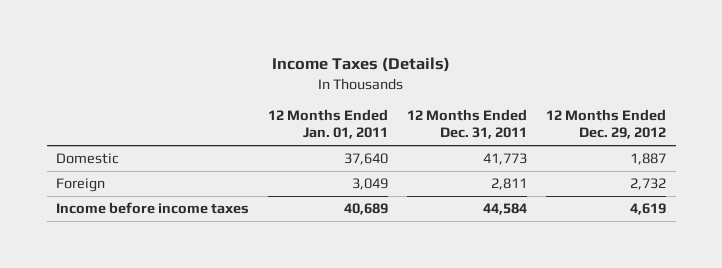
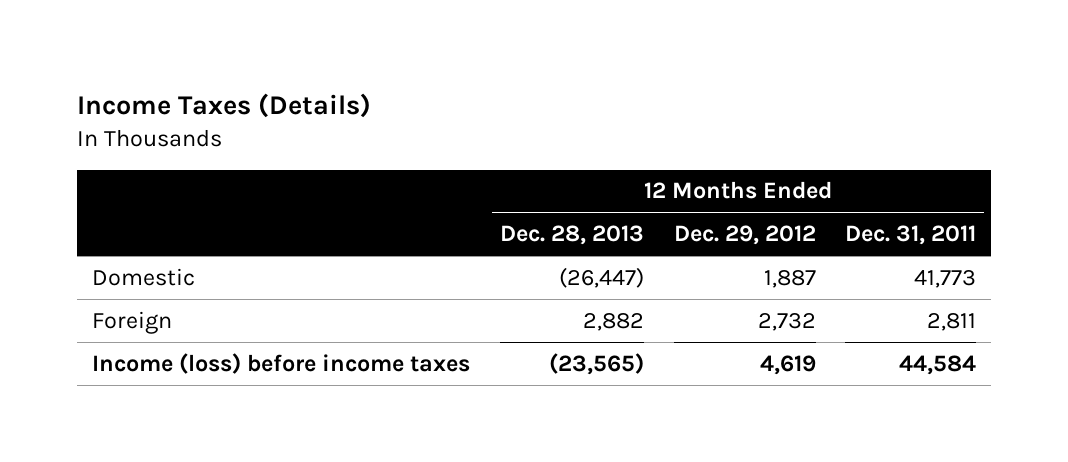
- | 12 Months Ended Jan. 01, 2011 | 12 Months Ended Dec. 31, 2011 | 12 Months Ended Dec. 29, 2012
+ | 12 Months Ended Dec. 28, 2013 | 12 Months Ended Dec. 29, 2012 | 12 Months Ended Dec. 31, 2011
- Income before income taxes | 40,689 | 44,584 | 4,619
+ Income (loss) before income taxes | (23,565) | 4,619 | 44,584

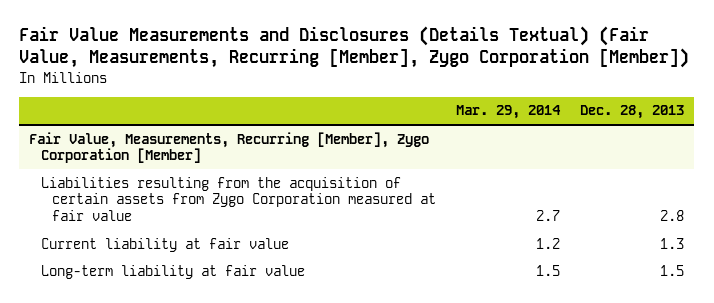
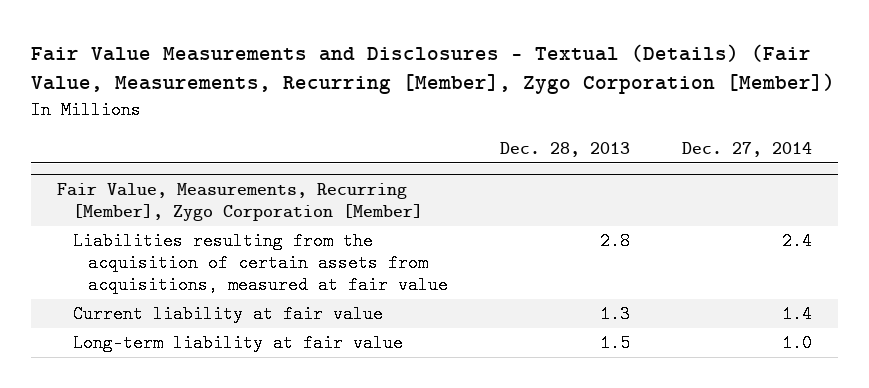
- Fair Value Measurements and Disclosures (Details Textual) (Fair Value, Measurements, Recurring [Member], Zygo Corporation [Member])
+ Fair Value Measurements and Disclosures - Textual (Details) (Fair Value, Measurements, Recurring [Member], Zygo Corporation [Member])
- | Mar. 29, 2014 | Dec. 28, 2013
+ | Dec. 28, 2013 | Dec. 27, 2014
@ Fair Value, Measurements, Recurring [Member], Zygo Corporation [Member]
- Liabilities resulting from the acquisition of certain assets from Zygo Corporation measured at fair value | 2.7 | 2.8
+ Liabilities resulting from the acquisition of certain assets from acquisitions, measured at fair value | 2.8 | 2.4

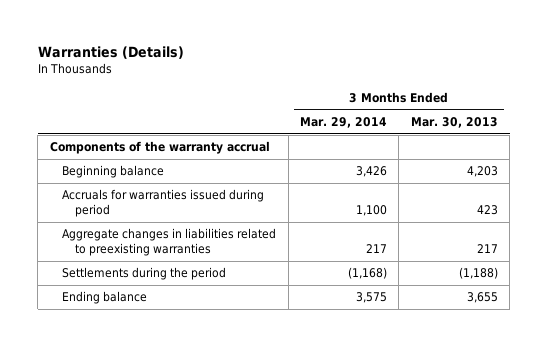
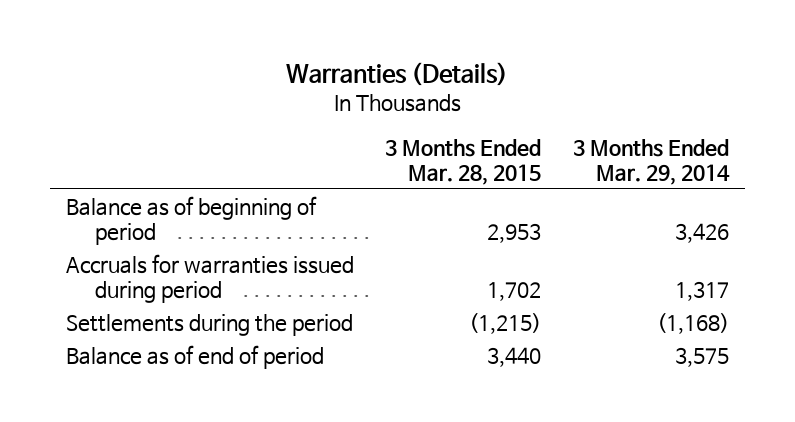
- | 3 Months Ended Mar. 29, 2014 | 3 Months Ended Mar. 30, 2013
+ | 3 Months Ended Mar. 28, 2015 | 3 Months Ended Mar. 29, 2014
- Components of the warranty accrual
- Beginning balance | 3,426 | 4,203
- Accruals for warranties issued during period | 1,100 | 423
- Aggregate changes in liabilities related to preexisting warranties | 217 | 217
+ Balance as of beginning of period | 2,953 | 3,426
+ Accruals for warranties issued during period | 1,702 | 1,317
- Ending balance | 3,575 | 3,655
+ Balance as of end of period | 3,440 | 3,575

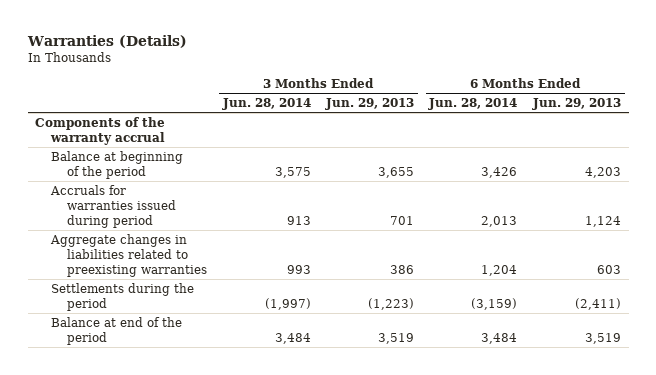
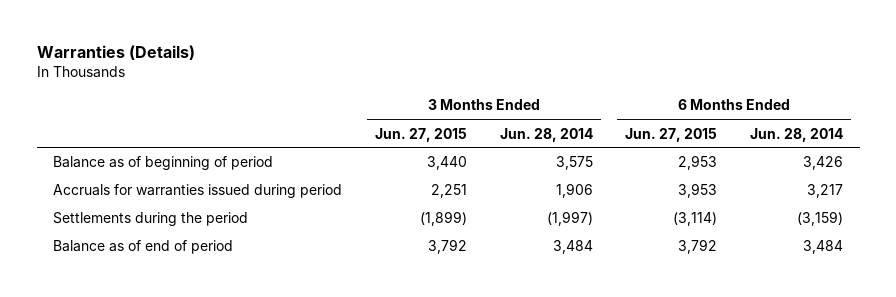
- | 3 Months Ended Jun. 28, 2014 | 3 Months Ended Jun. 29, 2013 | 6 Months Ended Jun. 28, 2014 | 6 Months Ended Jun. 29, 2013
+ | 3 Months Ended Jun. 27, 2015 | 3 Months Ended Jun. 28, 2014 | 6 Months Ended Jun. 27, 2015 | 6 Months Ended Jun. 28, 2014
- Components of the warranty accrual
- Balance at beginning of the period | 3,575 | 3,655 | 3,426 | 4,203
- Accruals for warranties issued during period | 913 | 701 | 2,013 | 1,124
- Aggregate changes in liabilities related to preexisting warranties | 993 | 386 | 1,204 | 603
+ Balance as of beginning of period | 3,440 | 3,575 | 2,953 | 3,426
+ Accruals for warranties issued during period | 2,251 | 1,906 | 3,953 | 3,217
- Balance at end of the period | 3,484 | 3,519 | 3,484 | 3,519
+ Balance as of end of period | 3,792 | 3,484 | 3,792 | 3,484

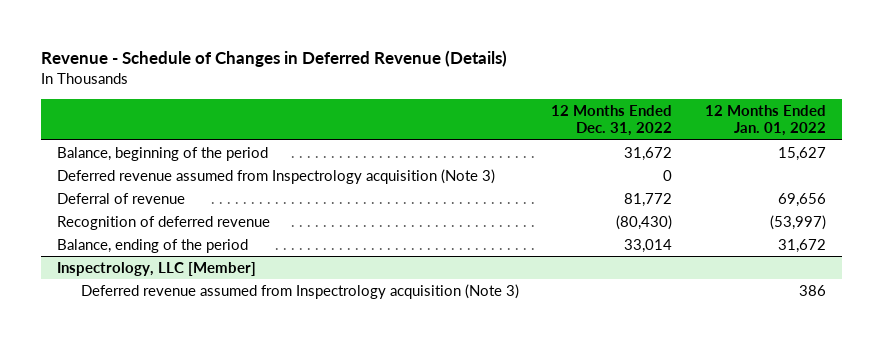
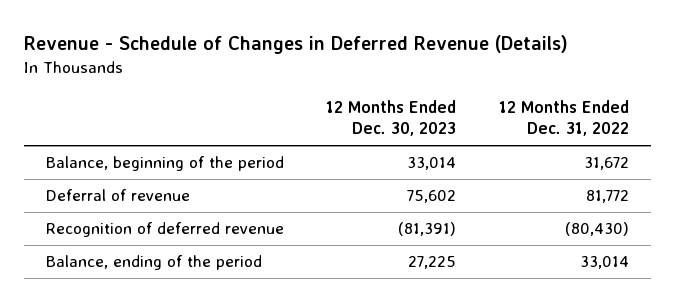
- | 12 Months Ended Dec. 31, 2022 | 12 Months Ended Jan. 01, 2022
+ | 12 Months Ended Dec. 30, 2023 | 12 Months Ended Dec. 31, 2022
- Deferred revenue assumed from Inspectrology acquisition (Note 3) | 0 |
- Inspectrology, LLC [Member]
- Deferred revenue assumed from Inspectrology acquisition (Note 3) | | 386

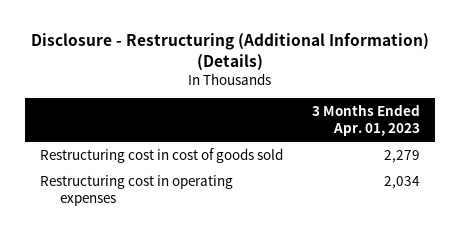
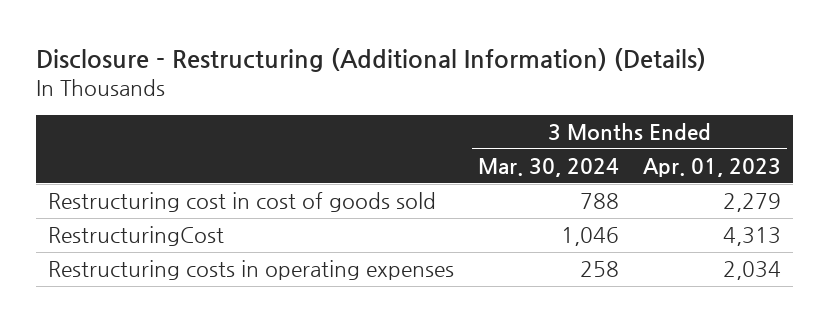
- | 3 Months Ended Apr. 01, 2023
+ | 3 Months Ended Mar. 30, 2024 | 3 Months Ended Apr. 01, 2023
- Restructuring cost in operating expenses | 2,034
+ RestructuringCost | 1,046 | 4,313
+ Restructuring costs in operating expenses | 258 | 2,034

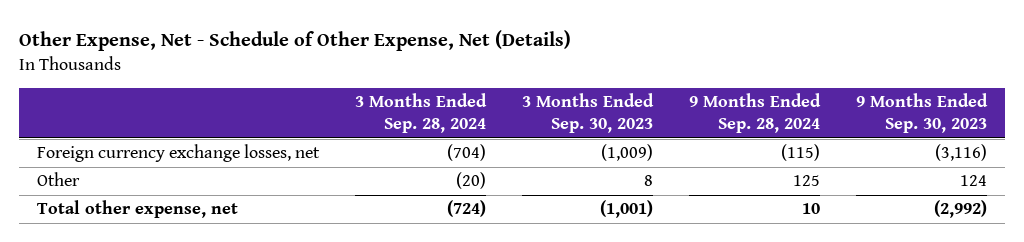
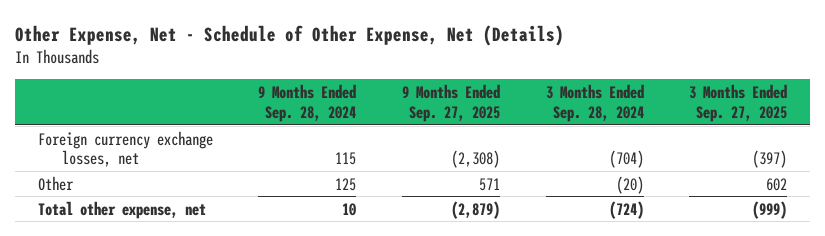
- | 3 Months Ended Sep. 28, 2024 | 3 Months Ended Sep. 30, 2023 | 9 Months Ended Sep. 28, 2024 | 9 Months Ended Sep. 30, 2023
+ | 9 Months Ended Sep. 28, 2024 | 9 Months Ended Sep. 27, 2025 | 3 Months Ended Sep. 28, 2024 | 3 Months Ended Sep. 27, 2025
- Foreign currency exchange losses, net | (704) | (1,009) | (115) | (3,116)
+ Foreign currency exchange losses, net | 115 | (2,308) | (704) | (397)

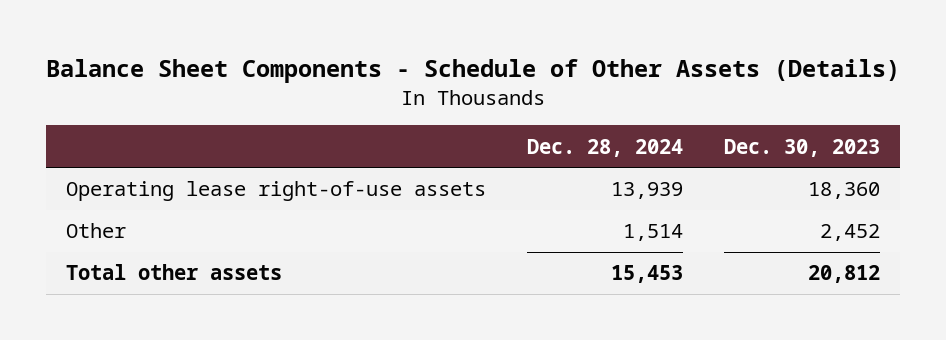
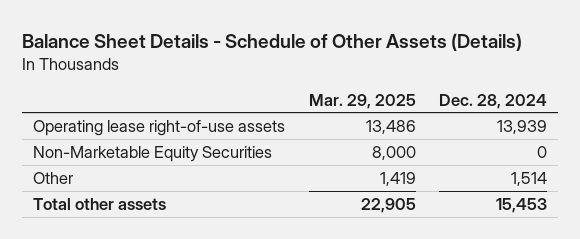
- Balance Sheet Components - Schedule of Other Assets (Details)
+ Balance Sheet Details - Schedule of Other Assets (Details)
- | Dec. 28, 2024 | Dec. 30, 2023
+ | Mar. 29, 2025 | Dec. 28, 2024
+ Non-Marketable Equity Securities | 8,000 | 0

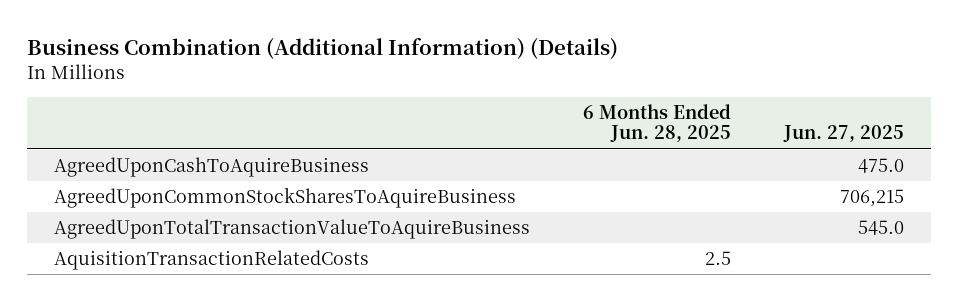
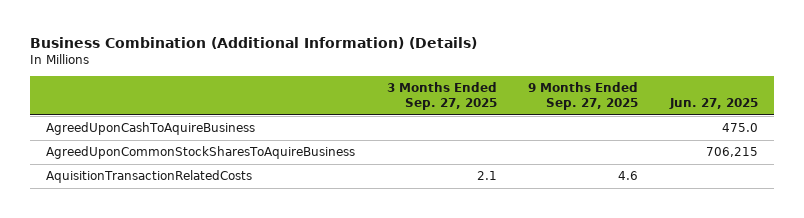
- | 6 Months Ended Jun. 28, 2025 | Jun. 27, 2025
+ | 3 Months Ended Sep. 27, 2025 | 9 Months Ended Sep. 27, 2025 | Jun. 27, 2025
- AgreedUponTotalTransactionValueToAquireBusiness | | 545.0

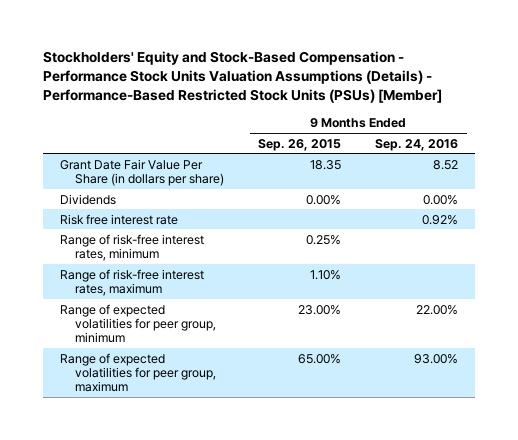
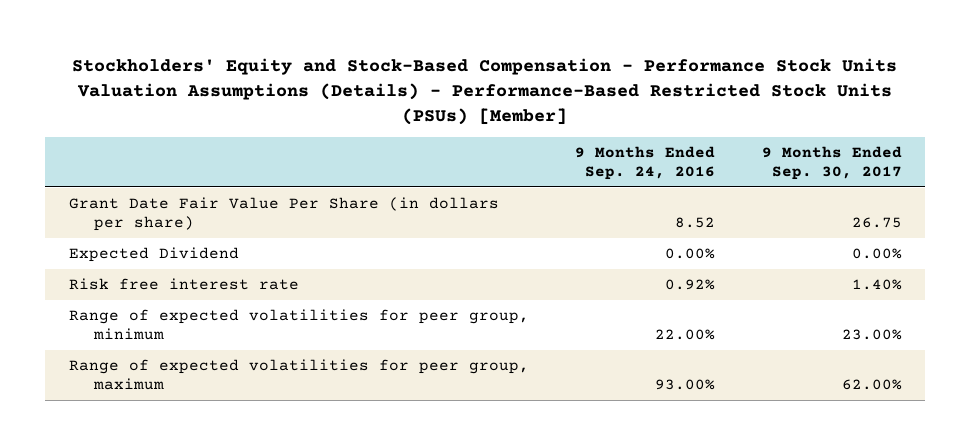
- | 9 Months Ended Sep. 26, 2015 | 9 Months Ended Sep. 24, 2016
+ | 9 Months Ended Sep. 24, 2016 | 9 Months Ended Sep. 30, 2017
- Dividends | 0.00% | 0.00%
+ Expected Dividend | 0.00% | 0.00%
- Range of risk-free interest rates, minimum | 0.25% |
- Range of risk-free interest rates, maximum | 1.10% |

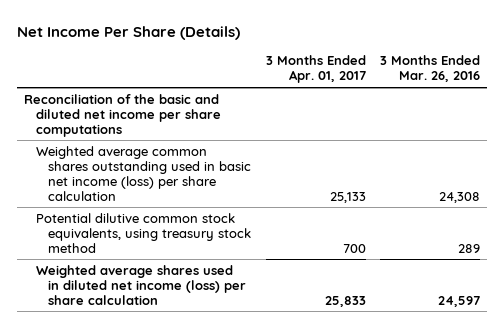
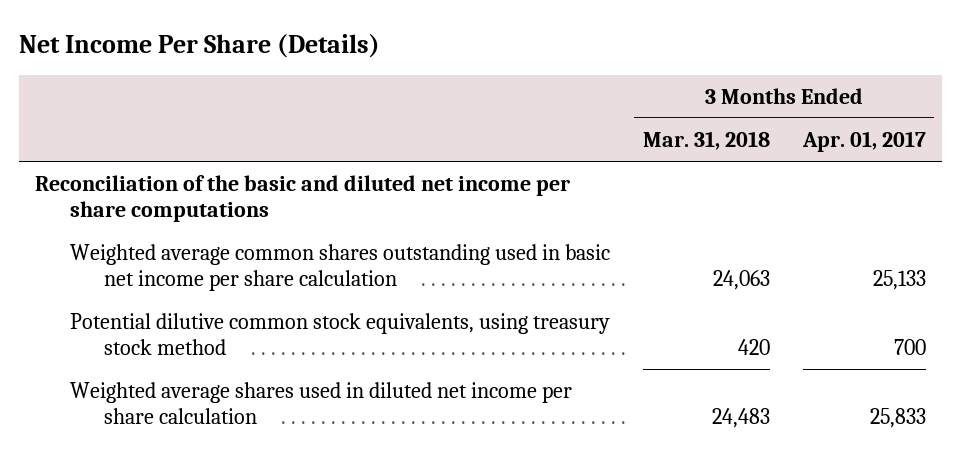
- | 3 Months Ended Apr. 01, 2017 | 3 Months Ended Mar. 26, 2016
+ | 3 Months Ended Mar. 31, 2018 | 3 Months Ended Apr. 01, 2017
- Weighted average common shares outstanding used in basic net income (loss) per share calculation | 25,133 | 24,308
+ Weighted average common shares outstanding used in basic net income per share calculation | 24,063 | 25,133
- Weighted average shares used in diluted net income (loss) per share calculation | 25,833 | 24,597
+ Weighted average shares used in diluted net income per share calculation | 24,483 | 25,833

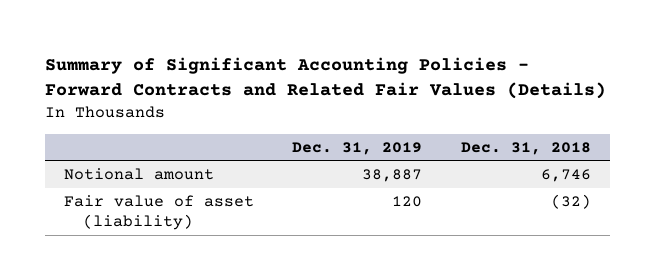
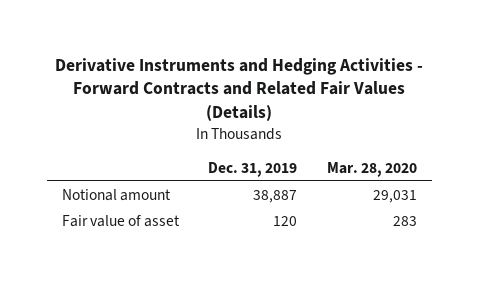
- Summary of Significant Accounting Policies - Forward Contracts and Related Fair Values (Details)
+ Derivative Instruments and Hedging Activities - Forward Contracts and Related Fair Values (Details)
- | Dec. 31, 2019 | Dec. 31, 2018
+ | Dec. 31, 2019 | Mar. 28, 2020
- Fair value of asset (liability) | 120 | (32)
+ Fair value of asset | 120 | 283

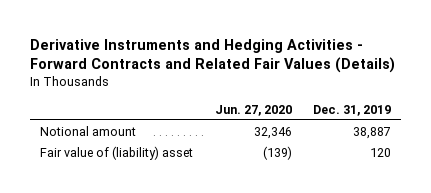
- | Dec. 31, 2019 | Mar. 28, 2020
+ | Jun. 27, 2020 | Dec. 31, 2019
- Fair value of asset | 120 | 283
+ Fair value of (liability) asset | (139) | 120

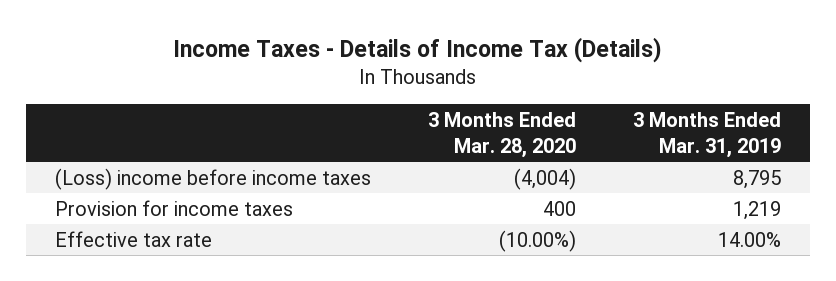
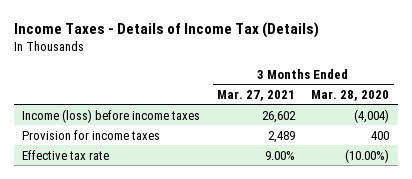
- | 3 Months Ended Mar. 28, 2020 | 3 Months Ended Mar. 31, 2019
+ | 3 Months Ended Mar. 27, 2021 | 3 Months Ended Mar. 28, 2020
- (Loss) income before income taxes | (4,004) | 8,795
+ Income (loss) before income taxes | 26,602 | (4,004)

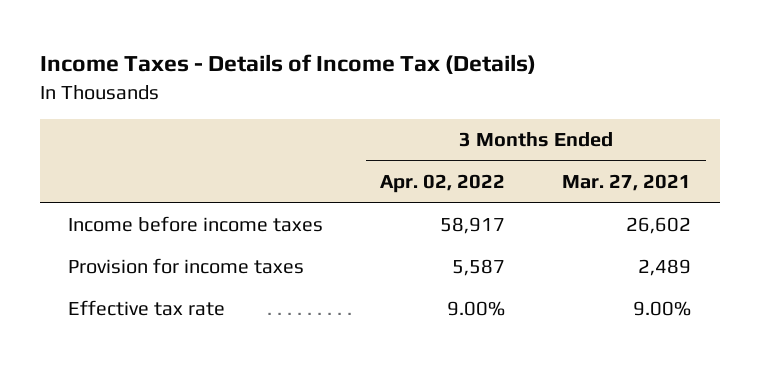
- | 3 Months Ended Mar. 27, 2021 | 3 Months Ended Mar. 28, 2020
+ | 3 Months Ended Apr. 02, 2022 | 3 Months Ended Mar. 27, 2021
- Income (loss) before income taxes | 26,602 | (4,004)
+ Income before income taxes | 58,917 | 26,602

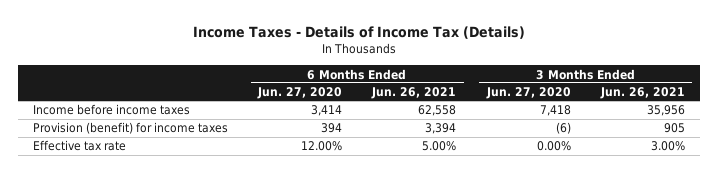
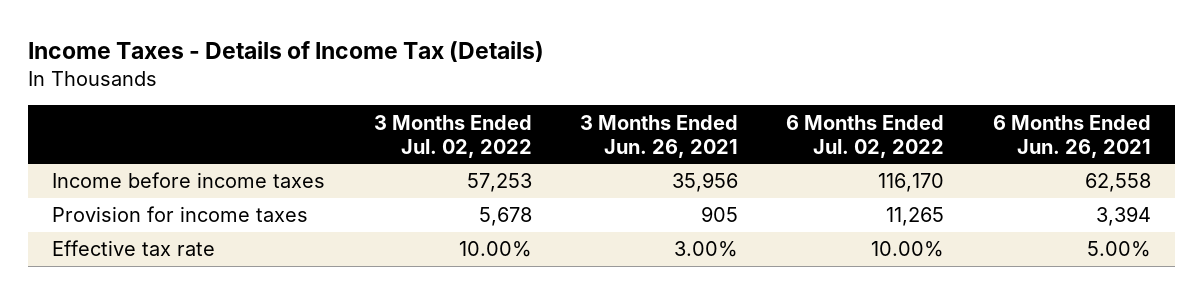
- | 6 Months Ended Jun. 27, 2020 | 6 Months Ended Jun. 26, 2021 | 3 Months Ended Jun. 27, 2020 | 3 Months Ended Jun. 26, 2021
+ | 3 Months Ended Jul. 02, 2022 | 3 Months Ended Jun. 26, 2021 | 6 Months Ended Jul. 02, 2022 | 6 Months Ended Jun. 26, 2021
- Provision (benefit) for income taxes | 394 | 3,394 | (6) | 905
+ Provision for income taxes | 5,678 | 905 | 11,265 | 3,394

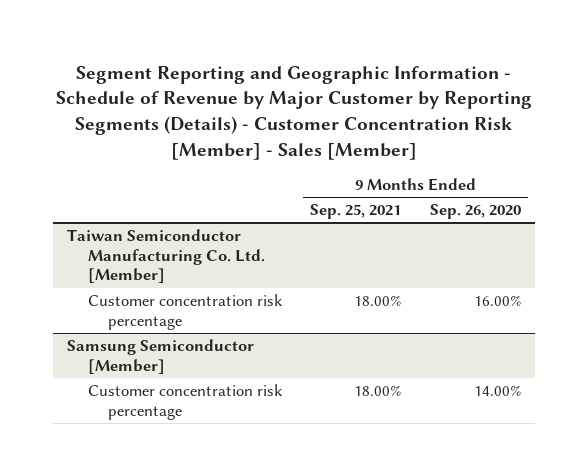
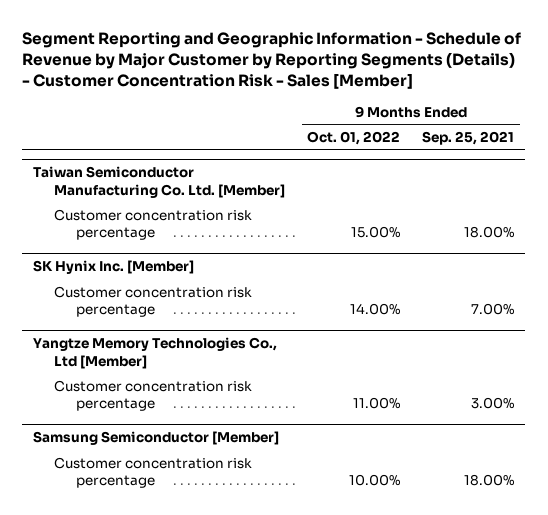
- Segment Reporting and Geographic Information - Schedule of Revenue by Major Customer by Reporting Segments (Details) - Customer Concentration Risk [Member] - Sales [Member]
+ Segment Reporting and Geographic Information - Schedule of Revenue by Major Customer by Reporting Segments (Details) - Customer Concentration Risk - Sales [Member]
- | 9 Months Ended Sep. 25, 2021 | 9 Months Ended Sep. 26, 2020
+ | 9 Months Ended Oct. 01, 2022 | 9 Months Ended Sep. 25, 2021
+ SK Hynix Inc. [Member]
+ Customer concentration risk percentage | 14.00% | 7.00%
+ Yangtze Memory Technologies Co., Ltd [Member]
+ Customer concentration risk percentage | 11.00% | 3.00%

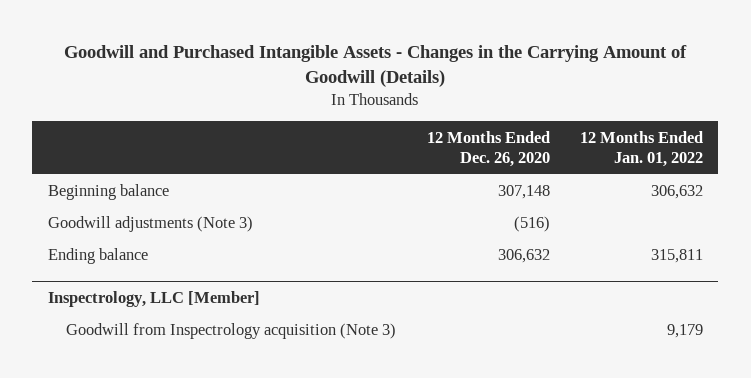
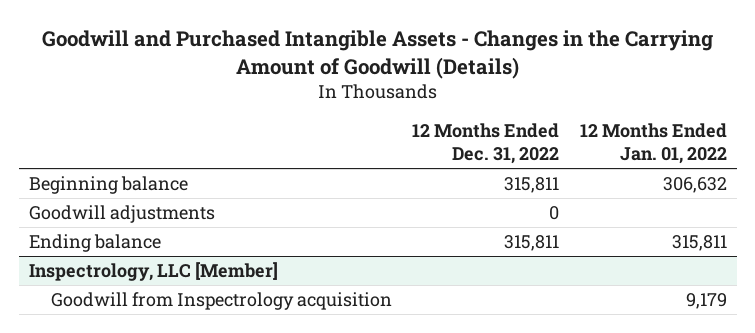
- | 12 Months Ended Dec. 26, 2020 | 12 Months Ended Jan. 01, 2022
+ | 12 Months Ended Dec. 31, 2022 | 12 Months Ended Jan. 01, 2022
- Goodwill adjustments (Note 3) | (516) |
+ Goodwill adjustments | 0 |
@ Inspectrology, LLC [Member]
- Goodwill from Inspectrology acquisition (Note 3) | | 9,179
+ Goodwill from Inspectrology acquisition | | 9,179

